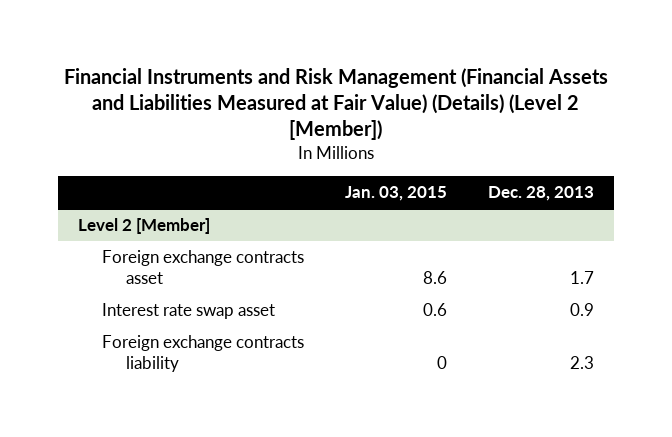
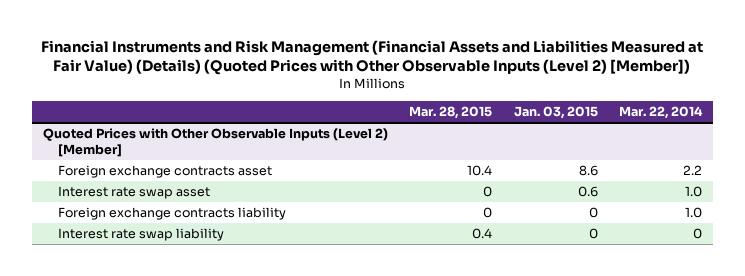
- Financial Instruments and Risk Management (Financial Assets and Liabilities Measured at Fair Value) (Details) (Level 2 [Member])
+ Financial Instruments and Risk Management (Financial Assets and Liabilities Measured at Fair Value) (Details) (Quoted Prices with Other Observable Inputs (Level 2) [Member])
- | Jan. 03, 2015 | Dec. 28, 2013
+ | Mar. 28, 2015 | Jan. 03, 2015 | Mar. 22, 2014
- Level 2 [Member]
+ Quoted Prices with Other Observable Inputs (Level 2) [Member]
+ Interest rate swap liability | 0.4 | 0 | 0

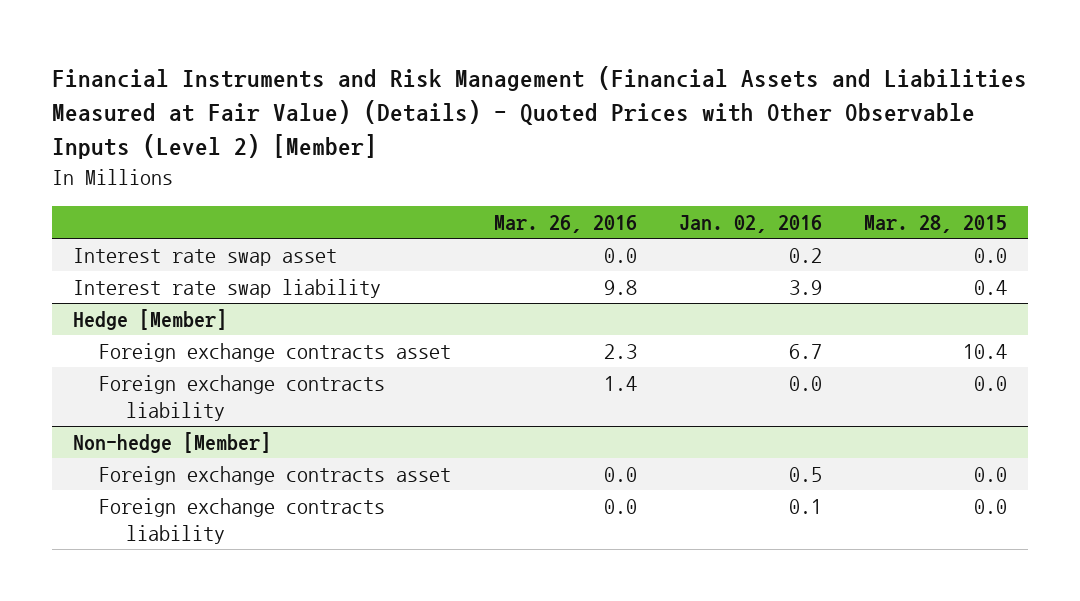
- Financial Instruments and Risk Management (Financial Assets and Liabilities Measured at Fair Value) (Details) (Quoted Prices with Other Observable Inputs (Level 2) [Member])
+ Financial Instruments and Risk Management (Financial Assets and Liabilities Measured at Fair Value) (Details) - Quoted Prices with Other Observable Inputs (Level 2) [Member]
- | Mar. 28, 2015 | Jan. 03, 2015 | Mar. 22, 2014
+ | Mar. 26, 2016 | Jan. 02, 2016 | Mar. 28, 2015
- Quoted Prices with Other Observable Inputs (Level 2) [Member]
- Foreign exchange contracts asset | 10.4 | 8.6 | 2.2
- Interest rate swap asset | 0 | 0.6 | 1.0
- Foreign exchange contracts liability | 0 | 0 | 1.0
+ Interest rate swap asset | 0.0 | 0.2 | 0.0
+ Hedge [Member]
+ Foreign exchange contracts asset | 2.3 | 6.7 | 10.4
+ Foreign exchange contracts liability | 1.4 | 0.0 | 0.0
+ Non-hedge [Member]
+ Foreign exchange contracts asset | 0.0 | 0.5 | 0.0
+ Foreign exchange contracts liability | 0.0 | 0.1 | 0.0

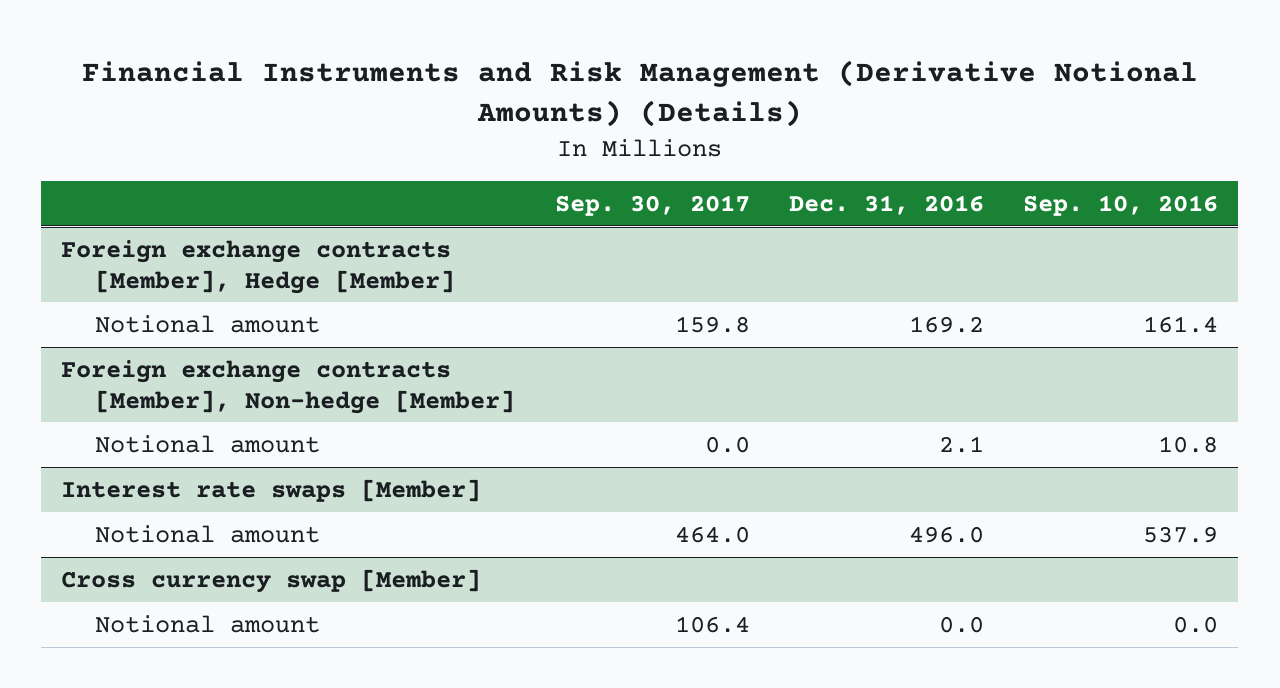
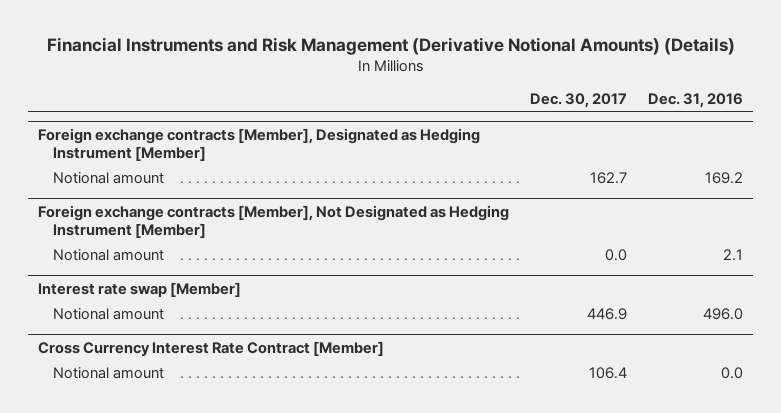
- | Sep. 30, 2017 | Dec. 31, 2016 | Sep. 10, 2016
+ | Dec. 30, 2017 | Dec. 31, 2016
- Foreign exchange contracts [Member], Hedge [Member]
+ Foreign exchange contracts [Member], Designated as Hedging Instrument [Member]
- Foreign exchange contracts [Member], Non-hedge [Member]
+ Foreign exchange contracts [Member], Not Designated as Hedging Instrument [Member]
- Interest rate swaps [Member]
+ Interest rate swap [Member]
- Cross currency swap [Member]
+ Cross Currency Interest Rate Contract [Member]

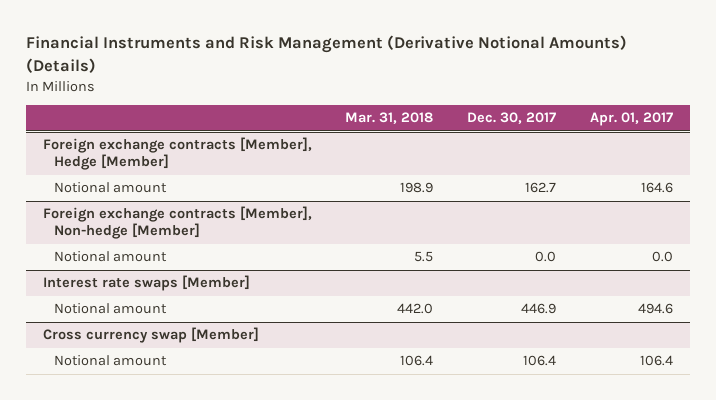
- | Dec. 30, 2017 | Dec. 31, 2016
+ | Mar. 31, 2018 | Dec. 30, 2017 | Apr. 01, 2017
- Foreign exchange contracts [Member], Designated as Hedging Instrument [Member]
+ Foreign exchange contracts [Member], Hedge [Member]
- Foreign exchange contracts [Member], Not Designated as Hedging Instrument [Member]
+ Foreign exchange contracts [Member], Non-hedge [Member]
- Interest rate swap [Member]
+ Interest rate swaps [Member]
- Cross Currency Interest Rate Contract [Member]
+ Cross currency swap [Member]

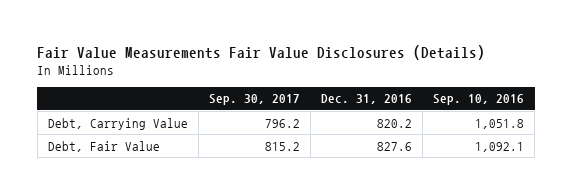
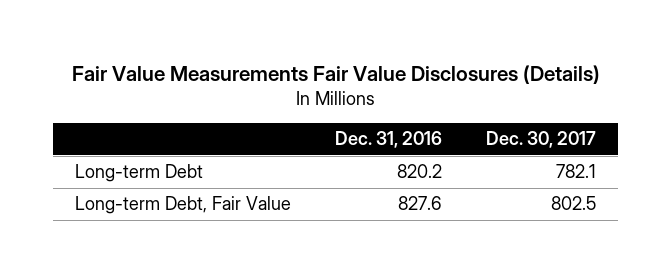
- | Sep. 30, 2017 | Dec. 31, 2016 | Sep. 10, 2016
+ | Dec. 31, 2016 | Dec. 30, 2017
- Debt, Carrying Value | 796.2 | 820.2 | 1,051.8
- Debt, Fair Value | 815.2 | 827.6 | 1,092.1
+ Long-term Debt | 820.2 | 782.1
+ Long-term Debt, Fair Value | 827.6 | 802.5

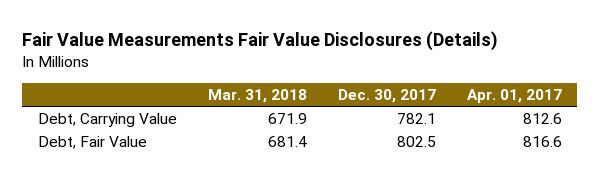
- | Dec. 31, 2016 | Dec. 30, 2017
+ | Mar. 31, 2018 | Dec. 30, 2017 | Apr. 01, 2017
- Long-term Debt | 820.2 | 782.1
- Long-term Debt, Fair Value | 827.6 | 802.5
+ Debt, Carrying Value | 671.9 | 782.1 | 812.6
+ Debt, Fair Value | 681.4 | 802.5 | 816.6

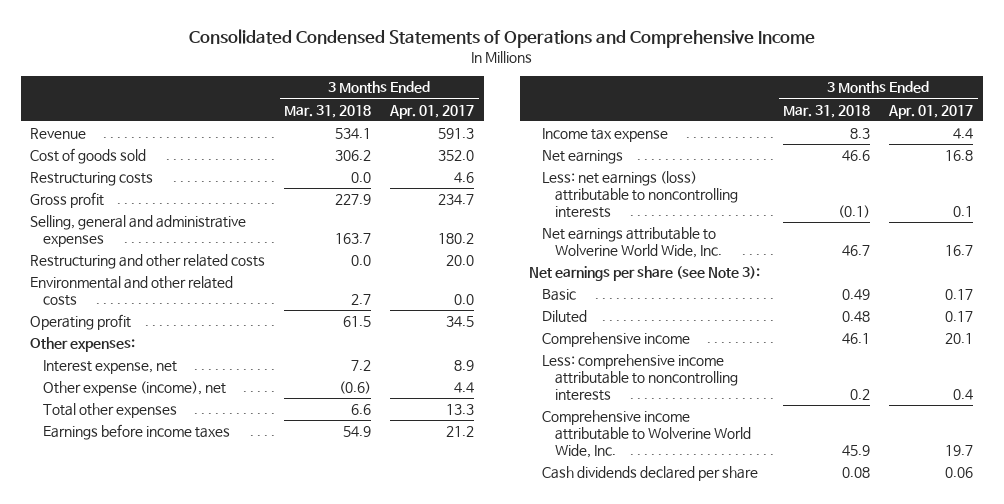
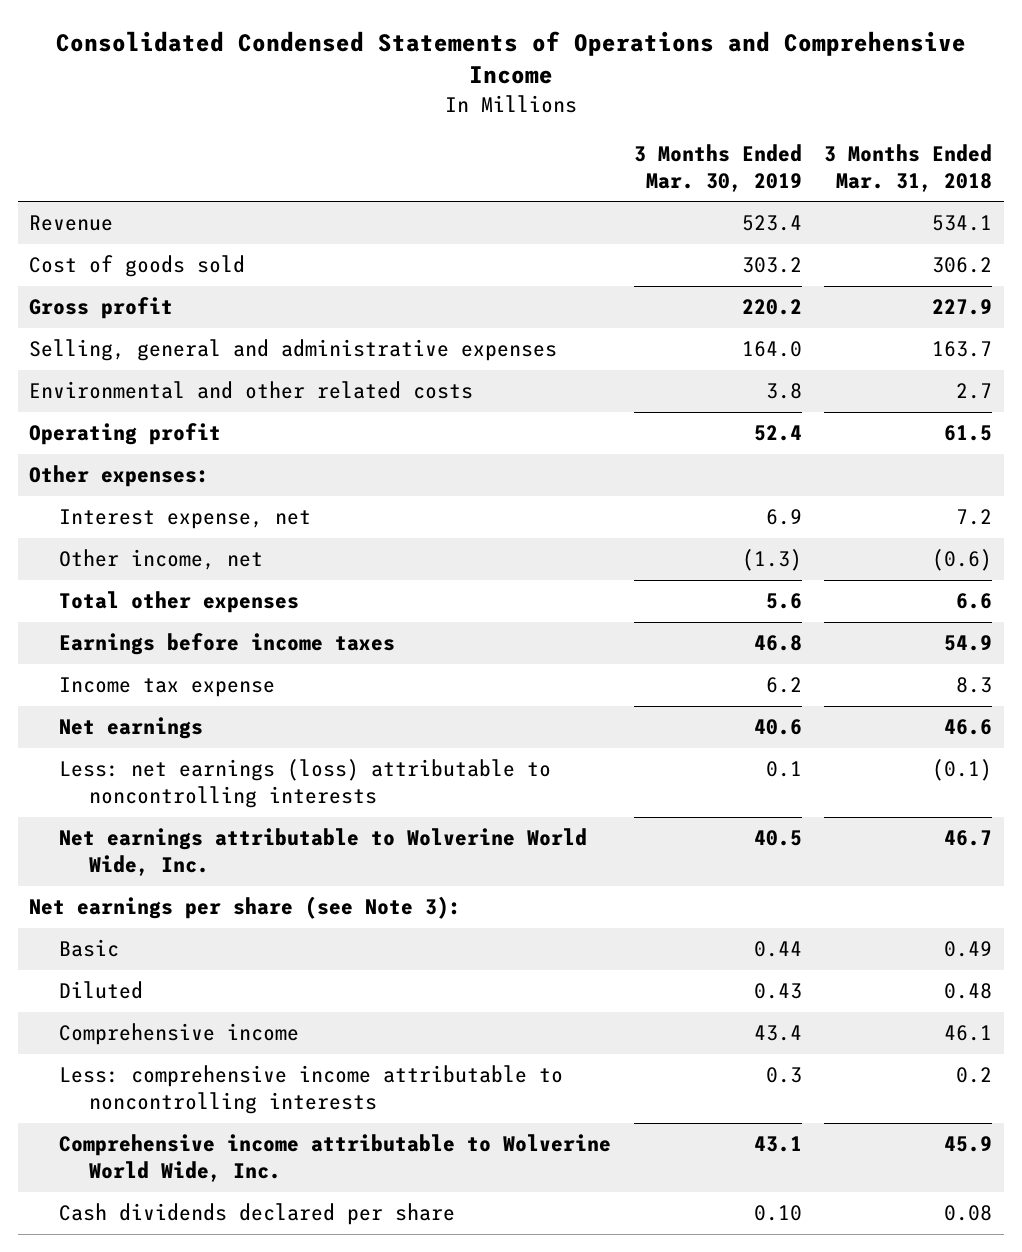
- | 3 Months Ended Mar. 31, 2018 | 3 Months Ended Apr. 01, 2017
+ | 3 Months Ended Mar. 30, 2019 | 3 Months Ended Mar. 31, 2018
- Restructuring costs | 0.0 | 4.6
- Restructuring and other related costs | 0.0 | 20.0
- Other expense (income), net | (0.6) | 4.4
+ Other income, net | (1.3) | (0.6)

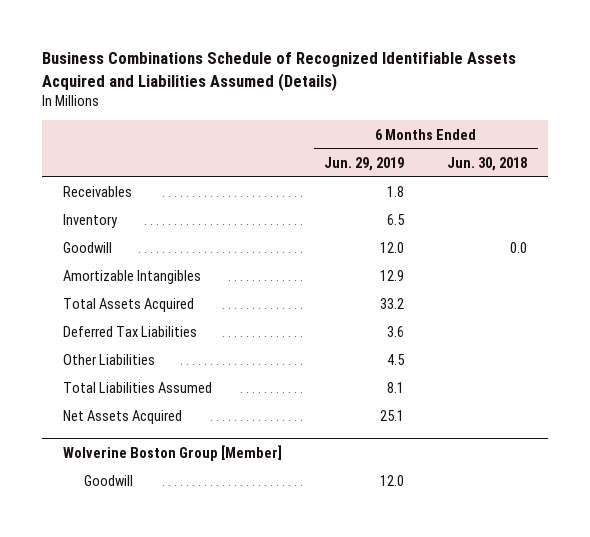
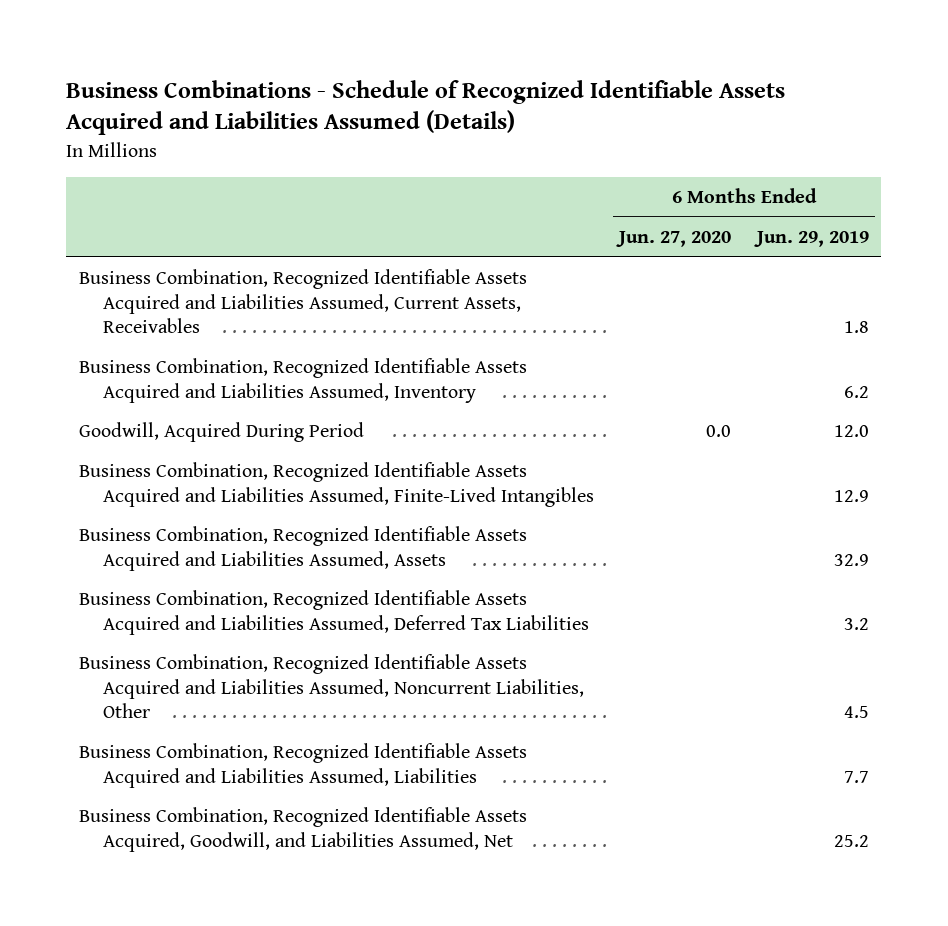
- Business Combinations Schedule of Recognized Identifiable Assets Acquired and Liabilities Assumed (Details)
+ Business Combinations - Schedule of Recognized Identifiable Assets Acquired and Liabilities Assumed (Details)
- | 6 Months Ended Jun. 29, 2019 | 6 Months Ended Jun. 30, 2018
+ | 6 Months Ended Jun. 27, 2020 | 6 Months Ended Jun. 29, 2019
- Receivables | 1.8 |
- Inventory | 6.5 |
- Goodwill | 12.0 | 0.0
- Amortizable Intangibles | 12.9 |
- Total Assets Acquired | 33.2 |
- Deferred Tax Liabilities | 3.6 |
- Other Liabilities | 4.5 |
- Total Liabilities Assumed | 8.1 |
- Net Assets Acquired | 25.1 |
- Wolverine Boston Group [Member]
- Goodwill | 12.0 |
+ Business Combination, Recognized Identifiable Assets Acquired and Liabilities Assumed, Current Assets, Receivables | | 1.8
+ Business Combination, Recognized Identifiable Assets Acquired and Liabilities Assumed, Inventory | | 6.2
+ Goodwill, Acquired During Period | 0.0 | 12.0
+ Business Combination, Recognized Identifiable Assets Acquired and Liabilities Assumed, Finite-Lived Intangibles | | 12.9
+ Business Combination, Recognized Identifiable Assets Acquired and Liabilities Assumed, Assets | | 32.9
+ Business Combination, Recognized Identifiable Assets Acquired and Liabilities Assumed, Deferred Tax Liabilities | | 3.2
+ Business Combination, Recognized Identifiable Assets Acquired and Liabilities Assumed, Noncurrent Liabilities, Other | | 4.5
+ Business Combination, Recognized Identifiable Assets Acquired and Liabilities Assumed, Liabilities | | 7.7
+ Business Combination, Recognized Identifiable Assets Acquired, Goodwill, and Liabilities Assumed, Net | | 25.2

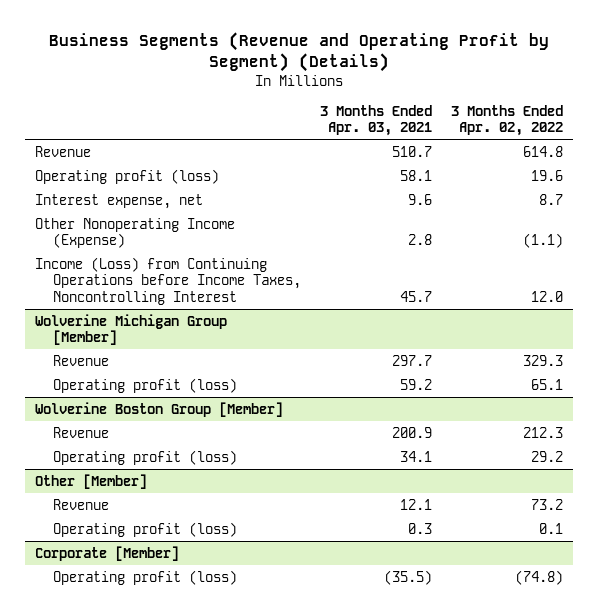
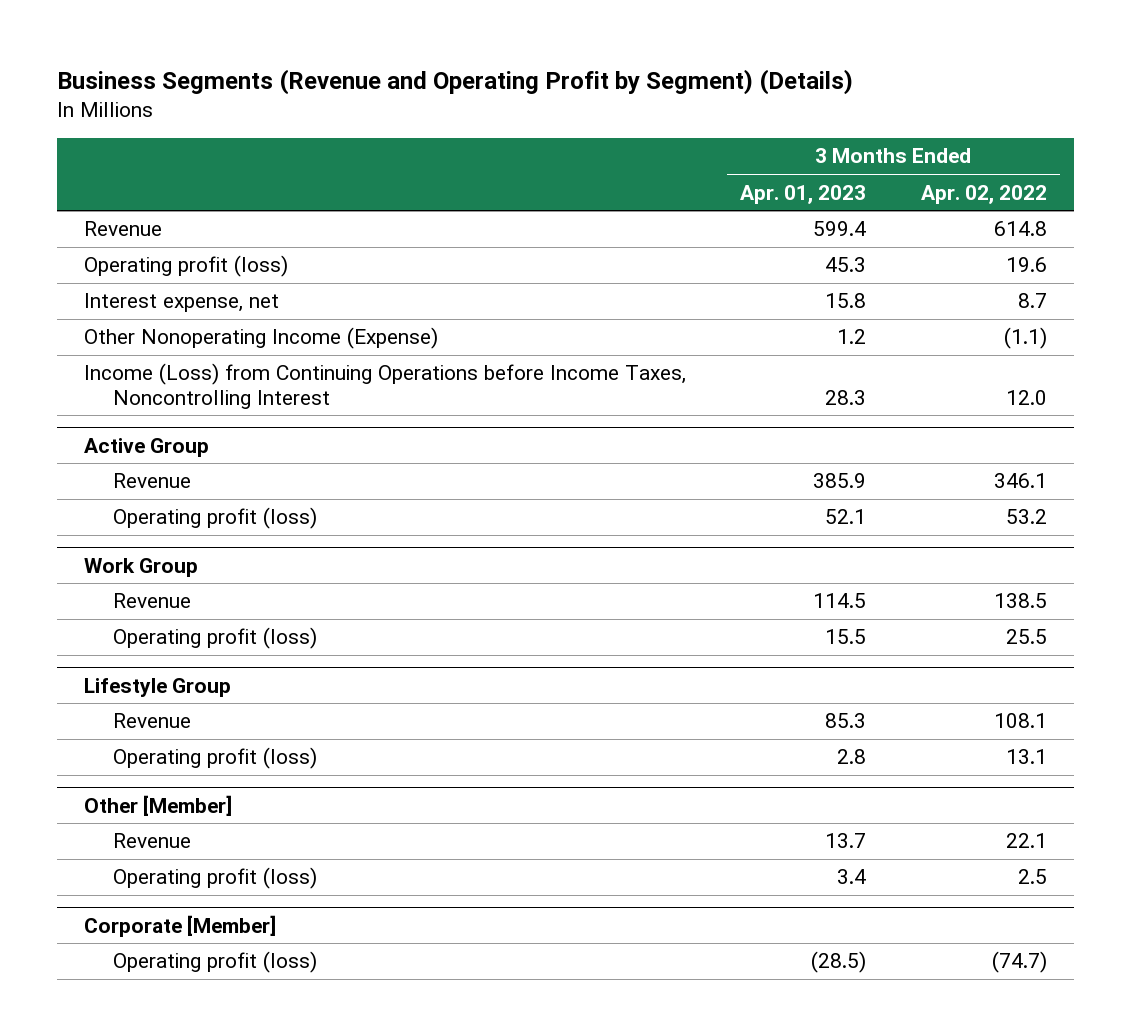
- | 3 Months Ended Apr. 03, 2021 | 3 Months Ended Apr. 02, 2022
+ | 3 Months Ended Apr. 01, 2023 | 3 Months Ended Apr. 02, 2022
- Wolverine Michigan Group [Member]
- Revenue | 297.7 | 329.3
- Operating profit (loss) | 59.2 | 65.1
- Wolverine Boston Group [Member]
- Revenue | 200.9 | 212.3
- Operating profit (loss) | 34.1 | 29.2
+ Active Group
+ Revenue | 385.9 | 346.1
+ Operating profit (loss) | 52.1 | 53.2
+ Work Group
+ Revenue | 114.5 | 138.5
+ Operating profit (loss) | 15.5 | 25.5
+ Lifestyle Group
+ Revenue | 85.3 | 108.1
+ Operating profit (loss) | 2.8 | 13.1
@ Other [Member]
- Revenue | 12.1 | 73.2
- Operating profit (loss) | 0.3 | 0.1
+ Revenue | 13.7 | 22.1
+ Operating profit (loss) | 3.4 | 2.5
@ Corporate [Member]
- Operating profit (loss) | (35.5) | (74.8)
+ Operating profit (loss) | (28.5) | (74.7)

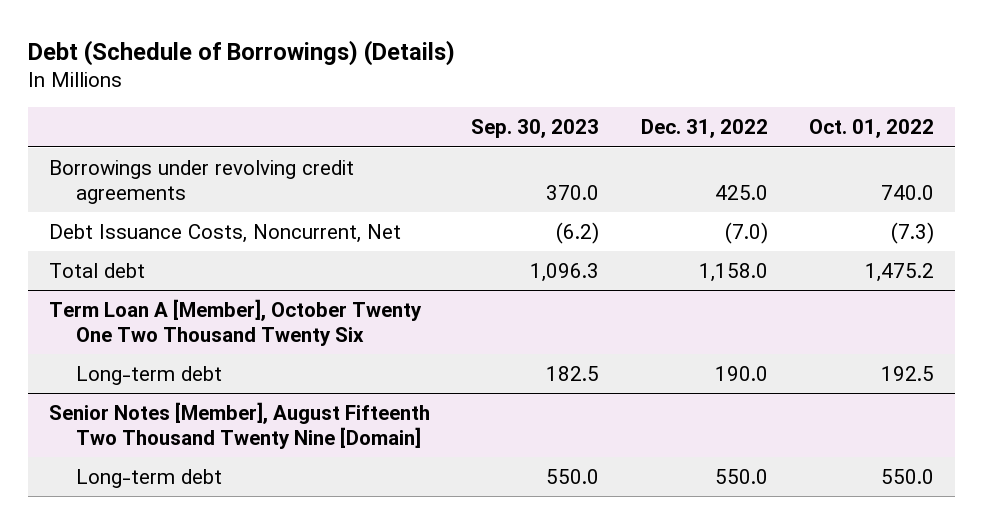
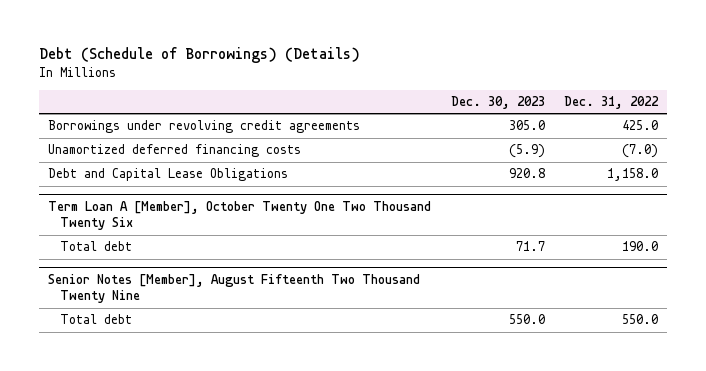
- | Sep. 30, 2023 | Dec. 31, 2022 | Oct. 01, 2022
+ | Dec. 30, 2023 | Dec. 31, 2022
- Debt Issuance Costs, Noncurrent, Net | (6.2) | (7.0) | (7.3)
- Total debt | 1,096.3 | 1,158.0 | 1,475.2
+ Unamortized deferred financing costs | (5.9) | (7.0)
+ Debt and Capital Lease Obligations | 920.8 | 1,158.0
@ Term Loan A [Member], October Twenty One Two Thousand Twenty Six
- Long-term debt | 182.5 | 190.0 | 192.5
- Senior Notes [Member], August Fifteenth Two Thousand Twenty Nine [Domain]
- Long-term debt | 550.0 | 550.0 | 550.0
@ Term Loan A [Member], October Twenty One Two Thousand Twenty Six
+ Total debt | 71.7 | 190.0
+ Senior Notes [Member], August Fifteenth Two Thousand Twenty Nine
+ Total debt | 550.0 | 550.0

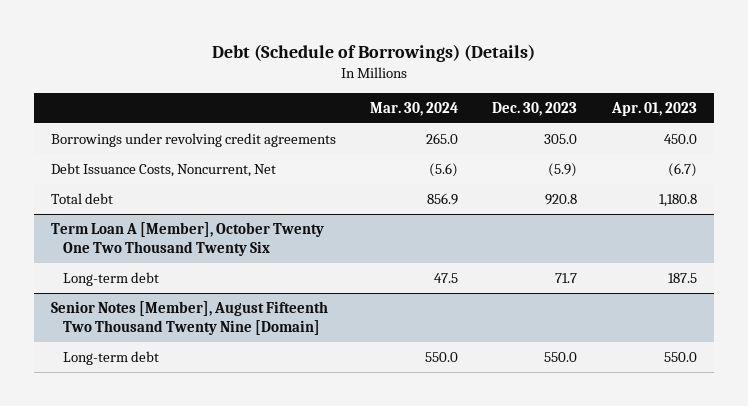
- | Dec. 30, 2023 | Dec. 31, 2022
+ | Mar. 30, 2024 | Dec. 30, 2023 | Apr. 01, 2023
- Unamortized deferred financing costs | (5.9) | (7.0)
- Debt and Capital Lease Obligations | 920.8 | 1,158.0
+ Debt Issuance Costs, Noncurrent, Net | (5.6) | (5.9) | (6.7)
+ Total debt | 856.9 | 920.8 | 1,180.8
@ Term Loan A [Member], October Twenty One Two Thousand Twenty Six
- Total debt | 71.7 | 190.0
- Senior Notes [Member], August Fifteenth Two Thousand Twenty Nine
- Total debt | 550.0 | 550.0
@ Term Loan A [Member], October Twenty One Two Thousand Twenty Six
+ Long-term debt | 47.5 | 71.7 | 187.5
+ Senior Notes [Member], August Fifteenth Two Thousand Twenty Nine [Domain]
+ Long-term debt | 550.0 | 550.0 | 550.0

